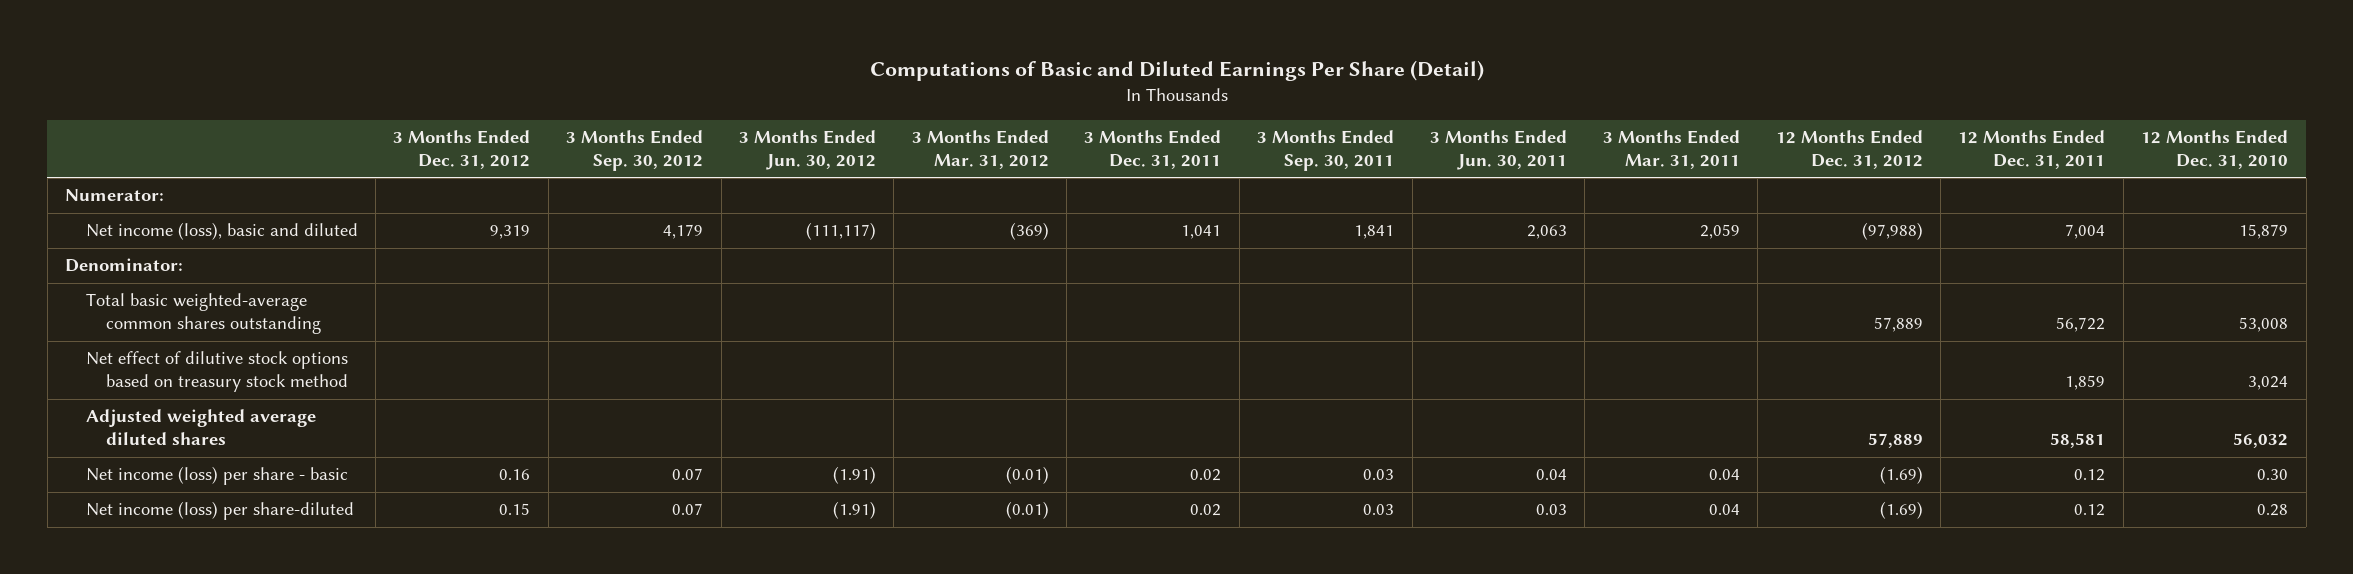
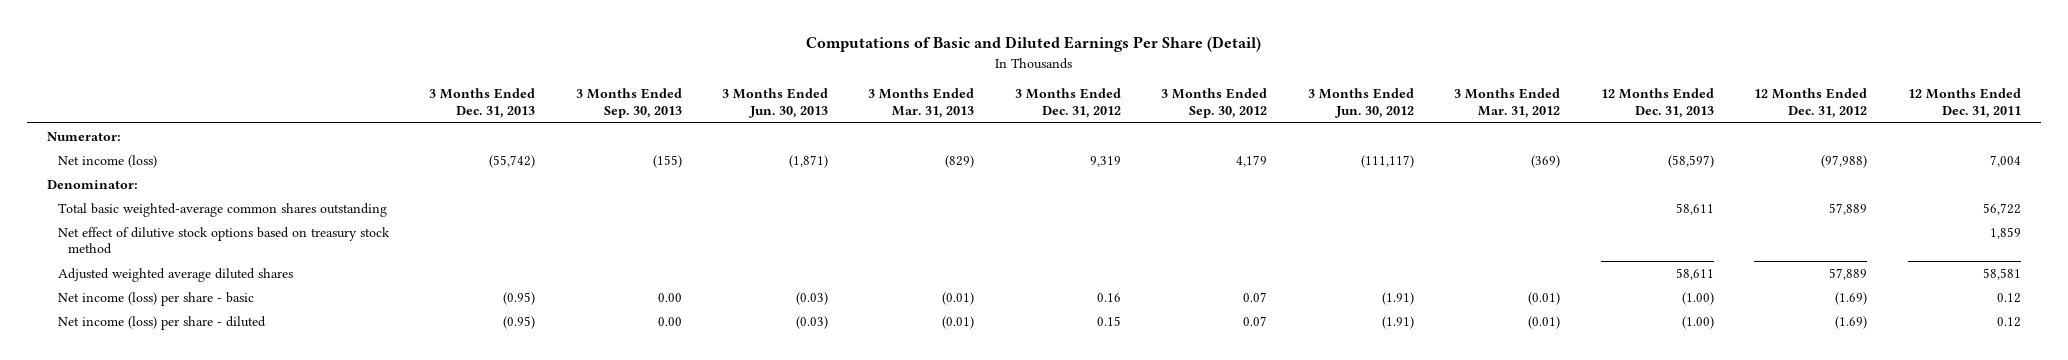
- | 3 Months Ended Dec. 31, 2012 | 3 Months Ended Sep. 30, 2012 | 3 Months Ended Jun. 30, 2012 | 3 Months Ended Mar. 31, 2012 | 3 Months Ended Dec. 31, 2011 | 3 Months Ended Sep. 30, 2011 | 3 Months Ended Jun. 30, 2011 | 3 Months Ended Mar. 31, 2011 | 12 Months Ended Dec. 31, 2012 | 12 Months Ended Dec. 31, 2011 | 12 Months Ended Dec. 31, 2010
+ | 3 Months Ended Dec. 31, 2013 | 3 Months Ended Sep. 30, 2013 | 3 Months Ended Jun. 30, 2013 | 3 Months Ended Mar. 31, 2013 | 3 Months Ended Dec. 31, 2012 | 3 Months Ended Sep. 30, 2012 | 3 Months Ended Jun. 30, 2012 | 3 Months Ended Mar. 31, 2012 | 12 Months Ended Dec. 31, 2013 | 12 Months Ended Dec. 31, 2012 | 12 Months Ended Dec. 31, 2011
- Net income (loss), basic and diluted | 9,319 | 4,179 | (111,117) | (369) | 1,041 | 1,841 | 2,063 | 2,059 | (97,988) | 7,004 | 15,879
+ Net income (loss) | (55,742) | (155) | (1,871) | (829) | 9,319 | 4,179 | (111,117) | (369) | (58,597) | (97,988) | 7,004
- Net income (loss) per share-diluted | 0.15 | 0.07 | (1.91) | (0.01) | 0.02 | 0.03 | 0.03 | 0.04 | (1.69) | 0.12 | 0.28
+ Net income (loss) per share - diluted | (0.95) | 0.00 | (0.03) | (0.01) | 0.15 | 0.07 | (1.91) | (0.01) | (1.00) | (1.69) | 0.12

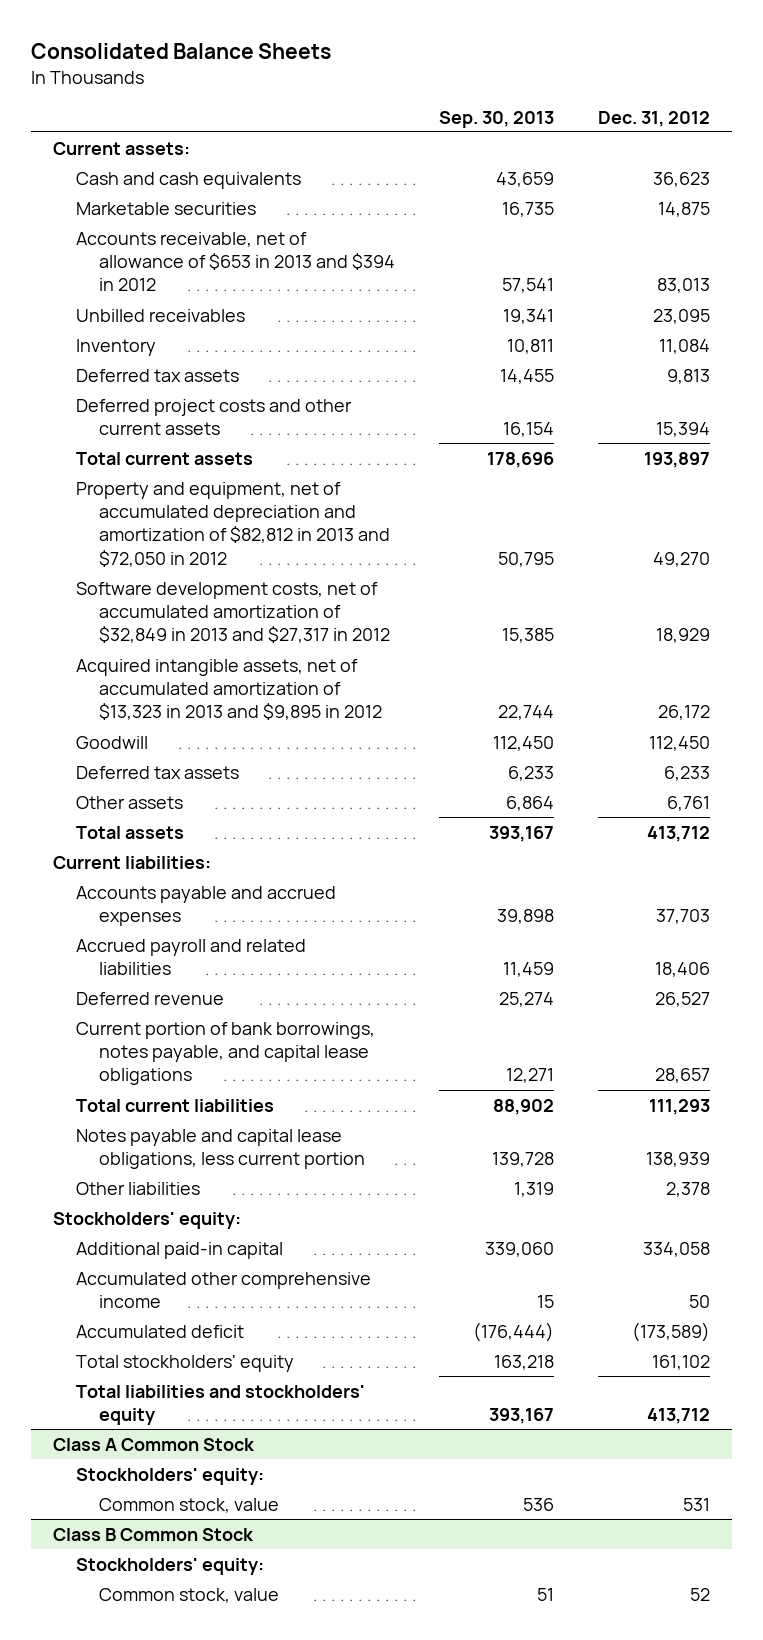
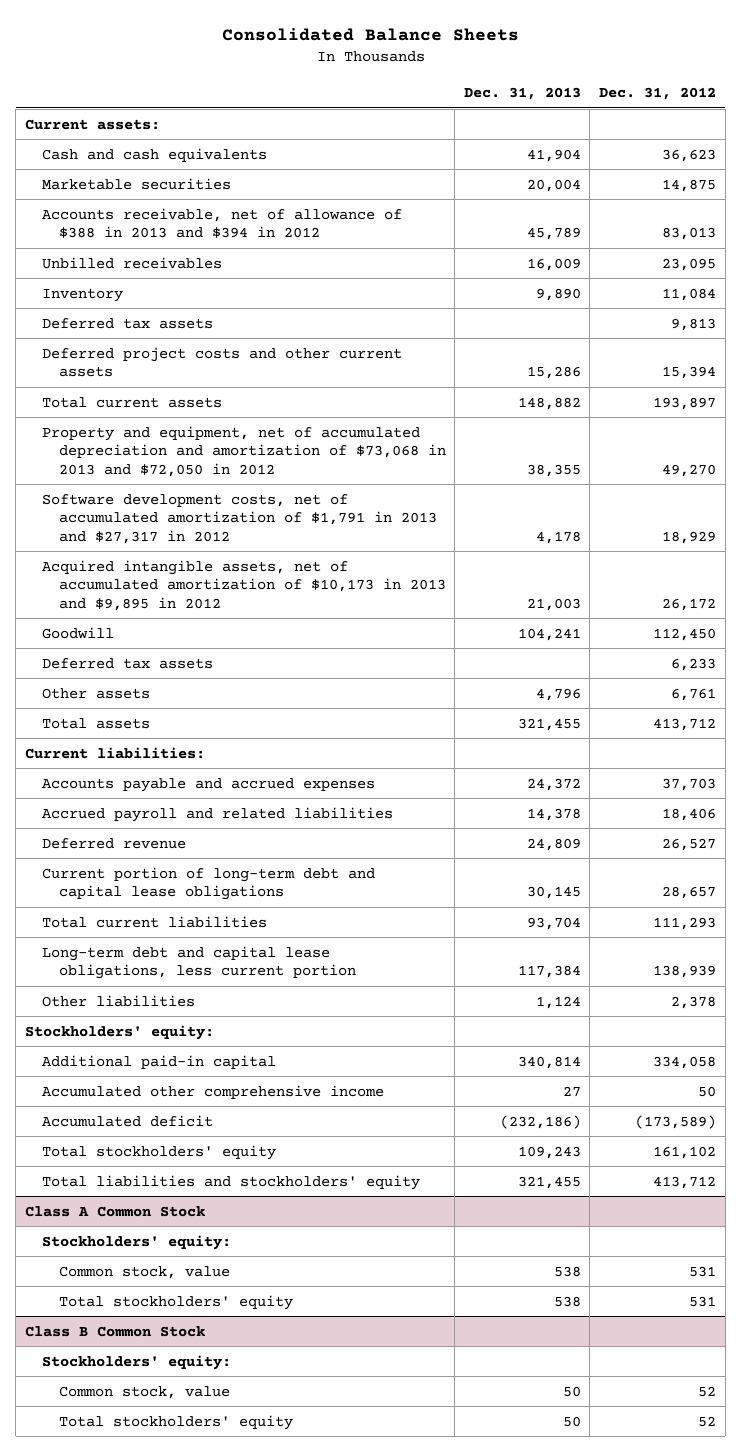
- | Sep. 30, 2013 | Dec. 31, 2012
+ | Dec. 31, 2013 | Dec. 31, 2012
- Accounts receivable, net of allowance of $653 in 2013 and $394 in 2012 | 57,541 | 83,013
+ Accounts receivable, net of allowance of $388 in 2013 and $394 in 2012 | 45,789 | 83,013
- Property and equipment, net of accumulated depreciation and amortization of $82,812 in 2013 and $72,050 in 2012 | 50,795 | 49,270
- Software development costs, net of accumulated amortization of $32,849 in 2013 and $27,317 in 2012 | 15,385 | 18,929
- Acquired intangible assets, net of accumulated amortization of $13,323 in 2013 and $9,895 in 2012 | 22,744 | 26,172
+ Property and equipment, net of accumulated depreciation and amortization of $73,068 in 2013 and $72,050 in 2012 | 38,355 | 49,270
+ Software development costs, net of accumulated amortization of $1,791 in 2013 and $27,317 in 2012 | 4,178 | 18,929
+ Acquired intangible assets, net of accumulated amortization of $10,173 in 2013 and $9,895 in 2012 | 21,003 | 26,172
- Current portion of bank borrowings, notes payable, and capital lease obligations | 12,271 | 28,657
+ Current portion of long-term debt and capital lease obligations | 30,145 | 28,657
- Notes payable and capital lease obligations, less current portion | 139,728 | 138,939
+ Long-term debt and capital lease obligations, less current portion | 117,384 | 138,939
@ Class A Common Stock
+ Total stockholders' equity | 538 | 531
@ Class B Common Stock
+ Total stockholders' equity | 50 | 52

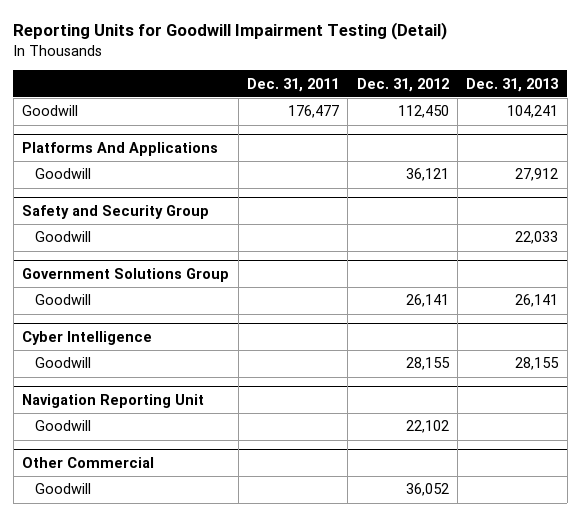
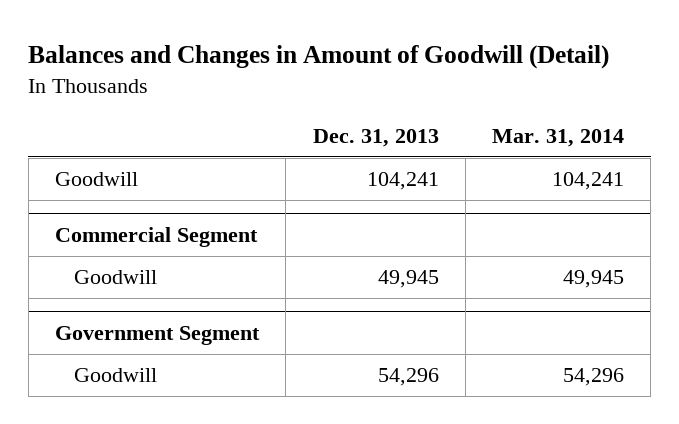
- Reporting Units for Goodwill Impairment Testing (Detail)
+ Balances and Changes in Amount of Goodwill (Detail)
- | Dec. 31, 2011 | Dec. 31, 2012 | Dec. 31, 2013
+ | Dec. 31, 2013 | Mar. 31, 2014
- Platforms And Applications
- Goodwill | | 36,121 | 27,912
- Safety and Security Group
- Goodwill | | | 22,033
- Government Solutions Group
- Goodwill | | 26,141 | 26,141
- Cyber Intelligence
- Goodwill | | 28,155 | 28,155
- Navigation Reporting Unit
- Goodwill | | 22,102 |
- Other Commercial
- Goodwill | | 36,052 |
+ Commercial Segment
+ Goodwill | 49,945 | 49,945
+ Government Segment
+ Goodwill | 54,296 | 54,296

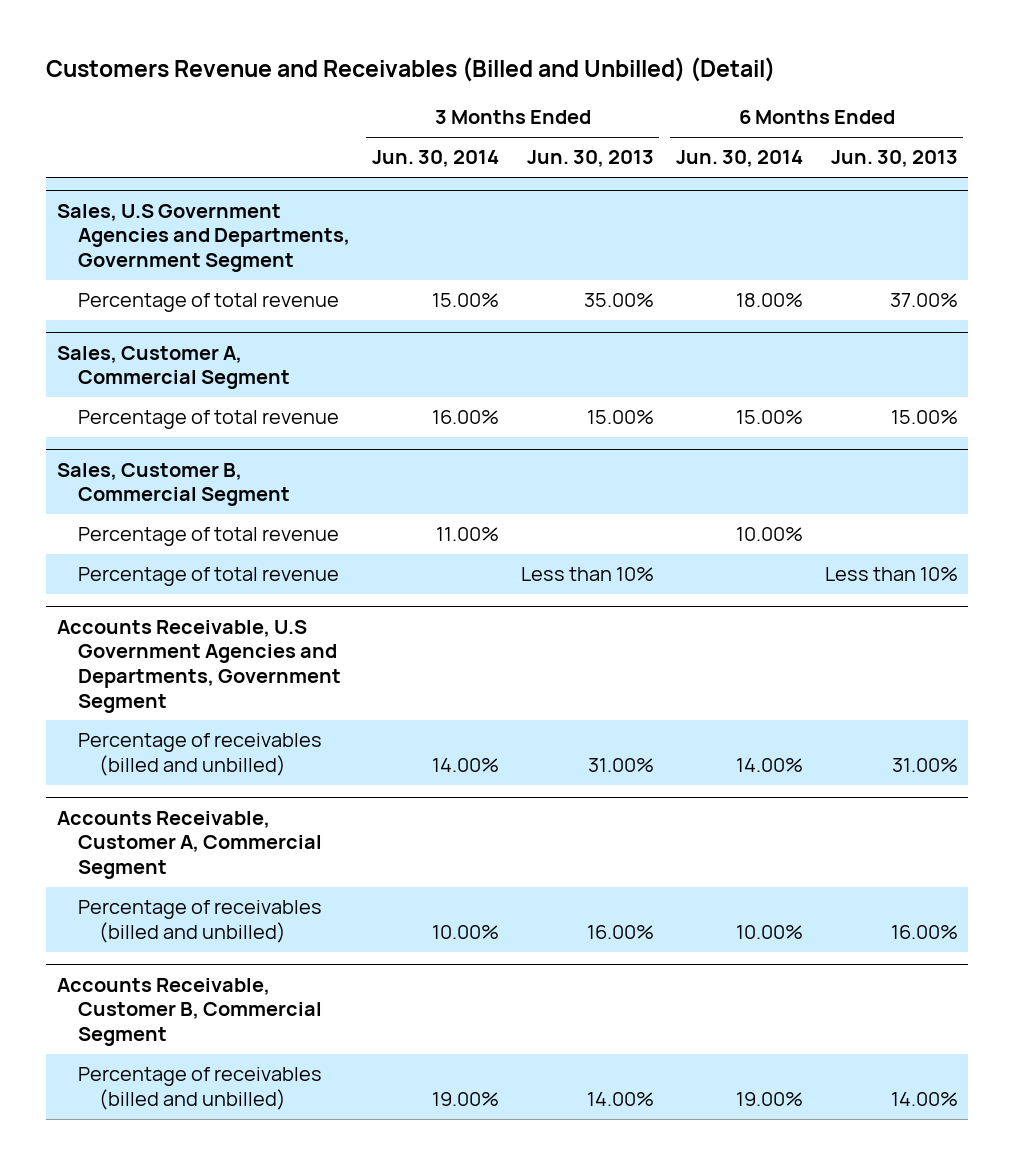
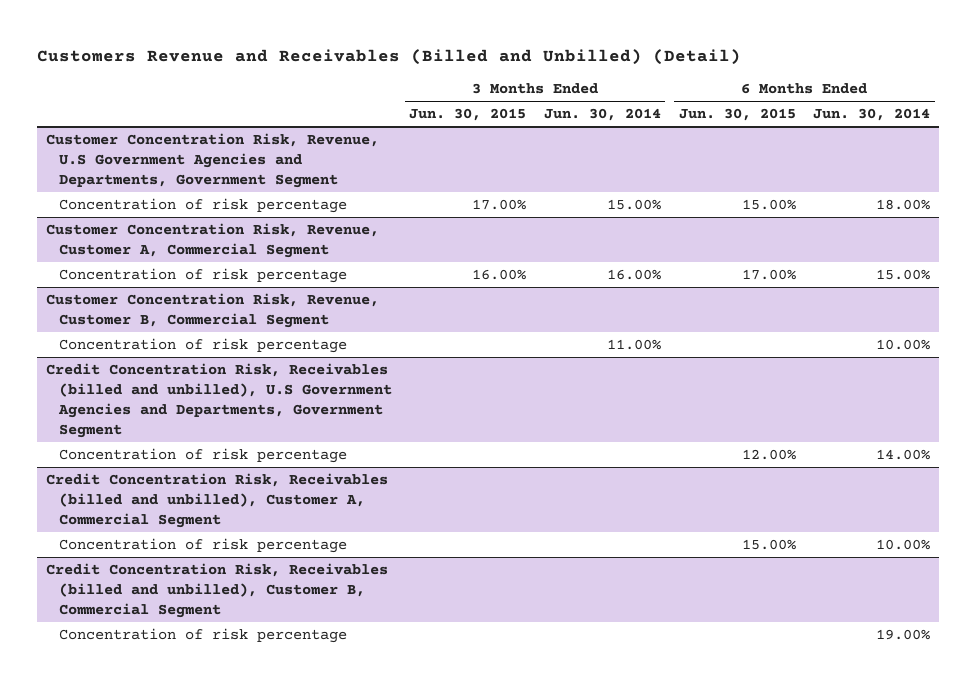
- | 3 Months Ended Jun. 30, 2014 | 3 Months Ended Jun. 30, 2013 | 6 Months Ended Jun. 30, 2014 | 6 Months Ended Jun. 30, 2013
+ | 3 Months Ended Jun. 30, 2015 | 3 Months Ended Jun. 30, 2014 | 6 Months Ended Jun. 30, 2015 | 6 Months Ended Jun. 30, 2014
- Sales, U.S Government Agencies and Departments, Government Segment
- Percentage of total revenue | 15.00% | 35.00% | 18.00% | 37.00%
- Sales, Customer A, Commercial Segment
- Percentage of total revenue | 16.00% | 15.00% | 15.00% | 15.00%
- Sales, Customer B, Commercial Segment
- Percentage of total revenue | 11.00% | | 10.00% |
- Percentage of total revenue | | Less than 10% | | Less than 10%
- Accounts Receivable, U.S Government Agencies and Departments, Government Segment
- Percentage of receivables (billed and unbilled) | 14.00% | 31.00% | 14.00% | 31.00%
- Accounts Receivable, Customer A, Commercial Segment
- Percentage of receivables (billed and unbilled) | 10.00% | 16.00% | 10.00% | 16.00%
- Accounts Receivable, Customer B, Commercial Segment
- Percentage of receivables (billed and unbilled) | 19.00% | 14.00% | 19.00% | 14.00%
+ Customer Concentration Risk, Revenue, U.S Government Agencies and Departments, Government Segment
+ Concentration of risk percentage | 17.00% | 15.00% | 15.00% | 18.00%
+ Customer Concentration Risk, Revenue, Customer A, Commercial Segment
+ Concentration of risk percentage | 16.00% | 16.00% | 17.00% | 15.00%
+ Customer Concentration Risk, Revenue, Customer B, Commercial Segment
+ Concentration of risk percentage | | 11.00% | | 10.00%
+ Credit Concentration Risk, Receivables (billed and unbilled), U.S Government Agencies and Departments, Government Segment
+ Concentration of risk percentage | | | 12.00% | 14.00%
+ Credit Concentration Risk, Receivables (billed and unbilled), Customer A, Commercial Segment
+ Concentration of risk percentage | | | 15.00% | 10.00%
+ Credit Concentration Risk, Receivables (billed and unbilled), Customer B, Commercial Segment
+ Concentration of risk percentage | | | | 19.00%

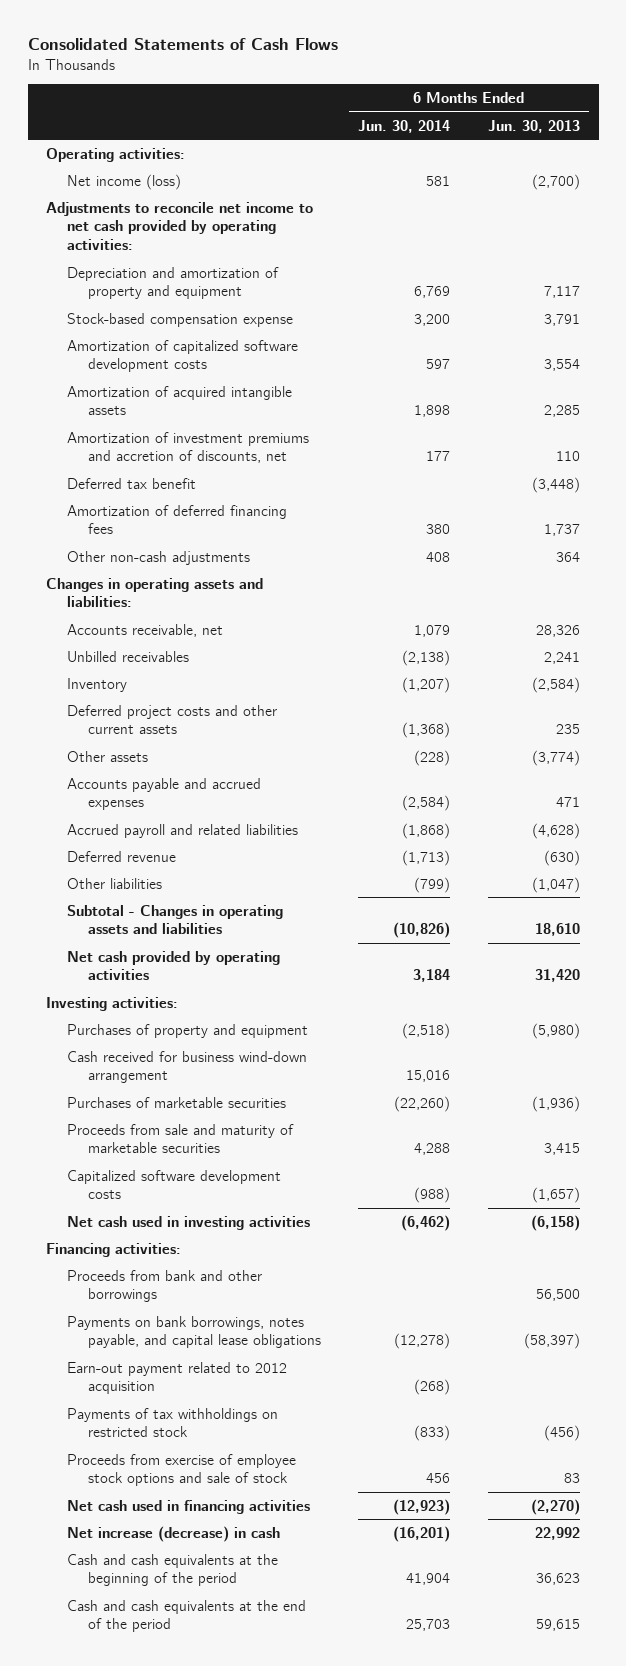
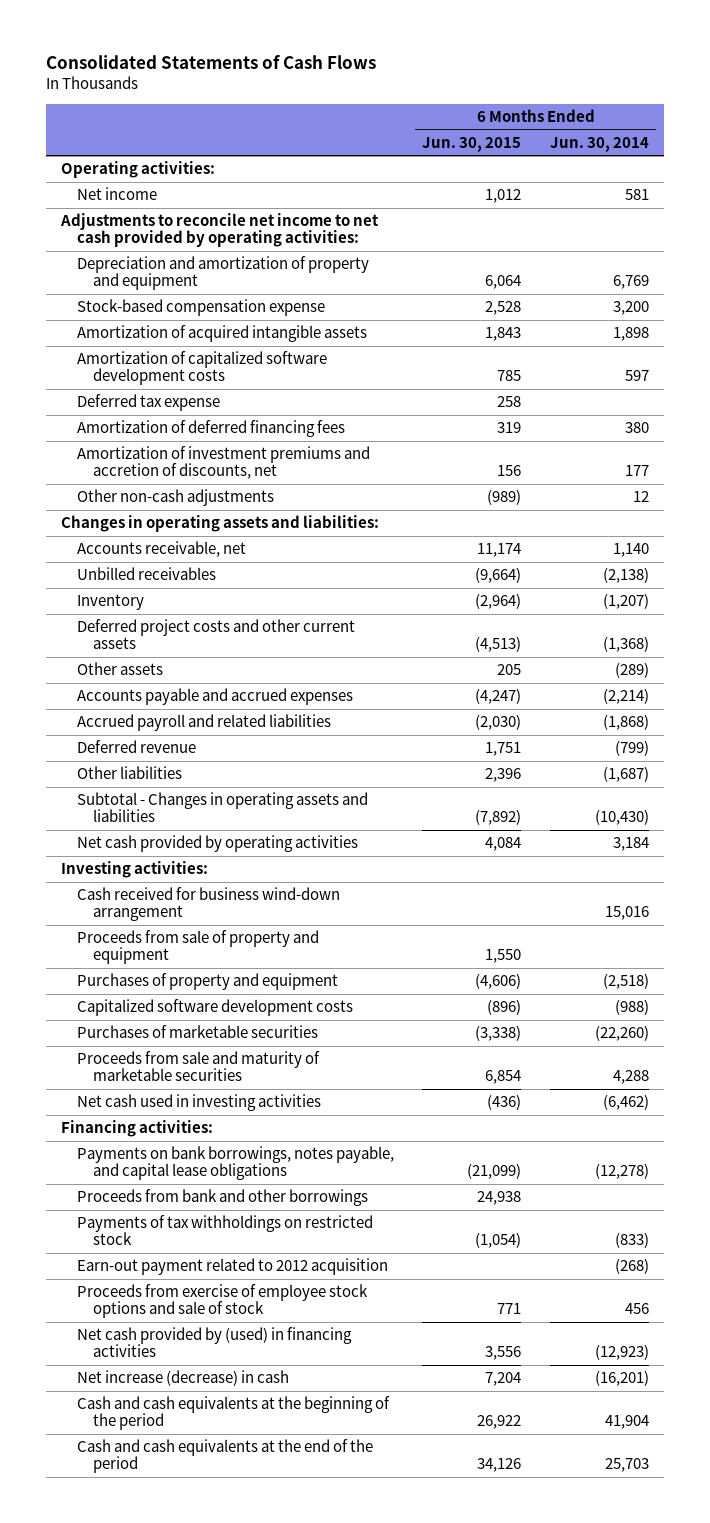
- | 6 Months Ended Jun. 30, 2014 | 6 Months Ended Jun. 30, 2013
+ | 6 Months Ended Jun. 30, 2015 | 6 Months Ended Jun. 30, 2014
- Net income (loss) | 581 | (2,700)
+ Net income | 1,012 | 581
- Deferred tax benefit | | (3,448)
moved down: Amortization of capitalized software development costs | 785 | 597
+ Deferred tax expense | 258 |
- Other non-cash adjustments | 408 | 364
moved down: Amortization of investment premiums and accretion of discounts, net | 156 | 177
+ Other non-cash adjustments | (989) | 12
- Accounts receivable, net | 1,079 | 28,326
+ Accounts receivable, net | 11,174 | 1,140
- Other assets | (228) | (3,774)
- Accounts payable and accrued expenses | (2,584) | 471
+ Other assets | 205 | (289)
+ Accounts payable and accrued expenses | (4,247) | (2,214)
- Deferred revenue | (1,713) | (630)
- Other liabilities | (799) | (1,047)
- Subtotal - Changes in operating assets and liabilities | (10,826) | 18,610
+ Deferred revenue | 1,751 | (799)
+ Other liabilities | 2,396 | (1,687)
+ Subtotal - Changes in operating assets and liabilities | (7,892) | (10,430)
+ Proceeds from sale of property and equipment | 1,550 |
moved down: Purchases of property and equipment | (4,606) | (2,518)
moved up: Capitalized software development costs | (896) | (988)
moved down: Proceeds from bank and other borrowings | 24,938 |
moved down: Earn-out payment related to 2012 acquisition | | (268)
- Net cash used in financing activities | (12,923) | (2,270)
+ Net cash provided by (used) in financing activities | 3,556 | (12,923)

